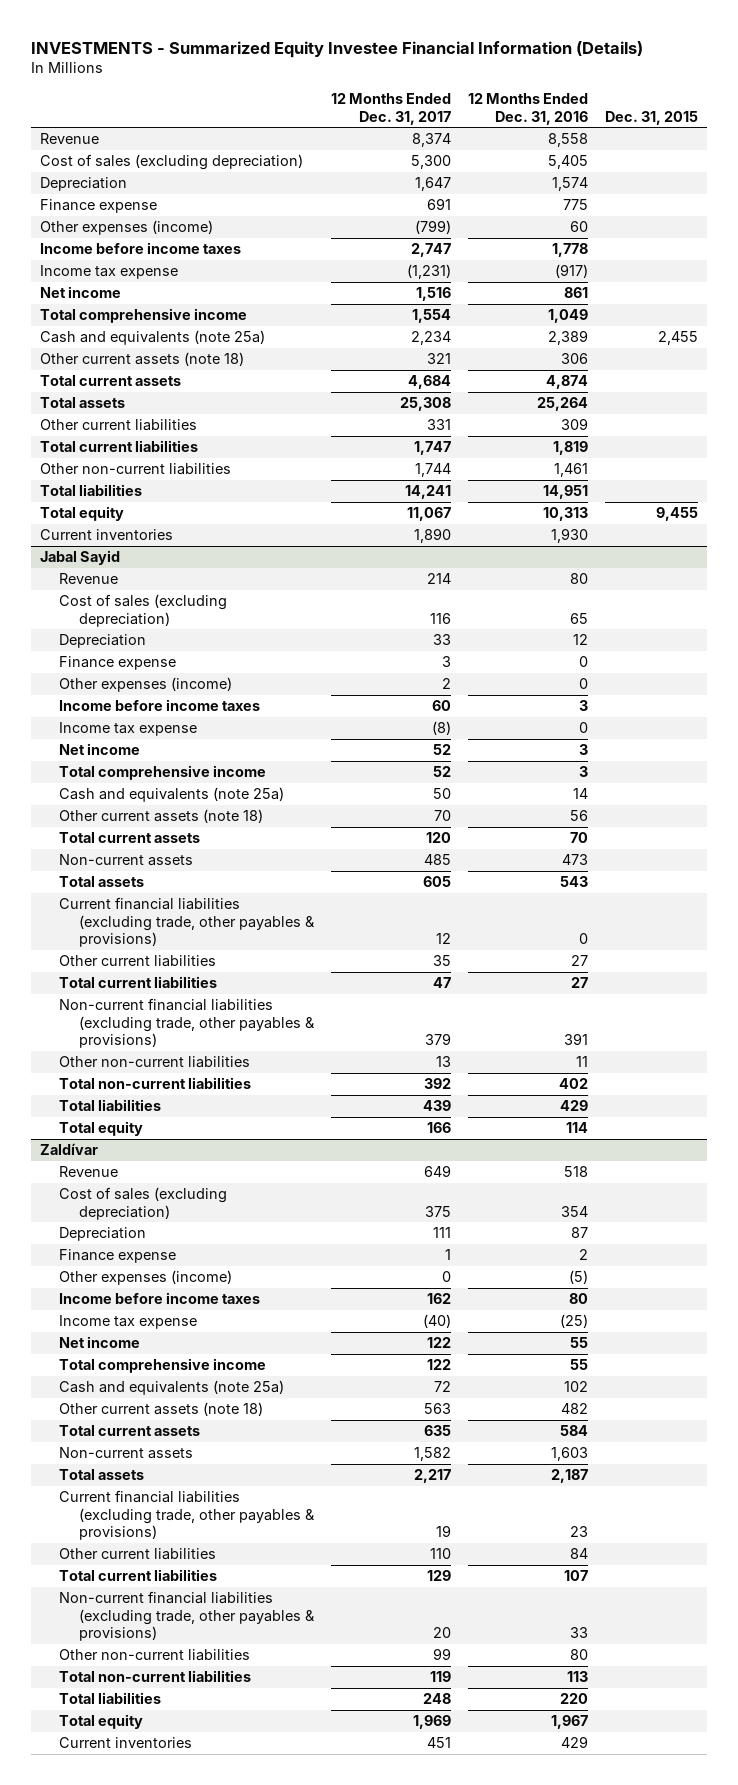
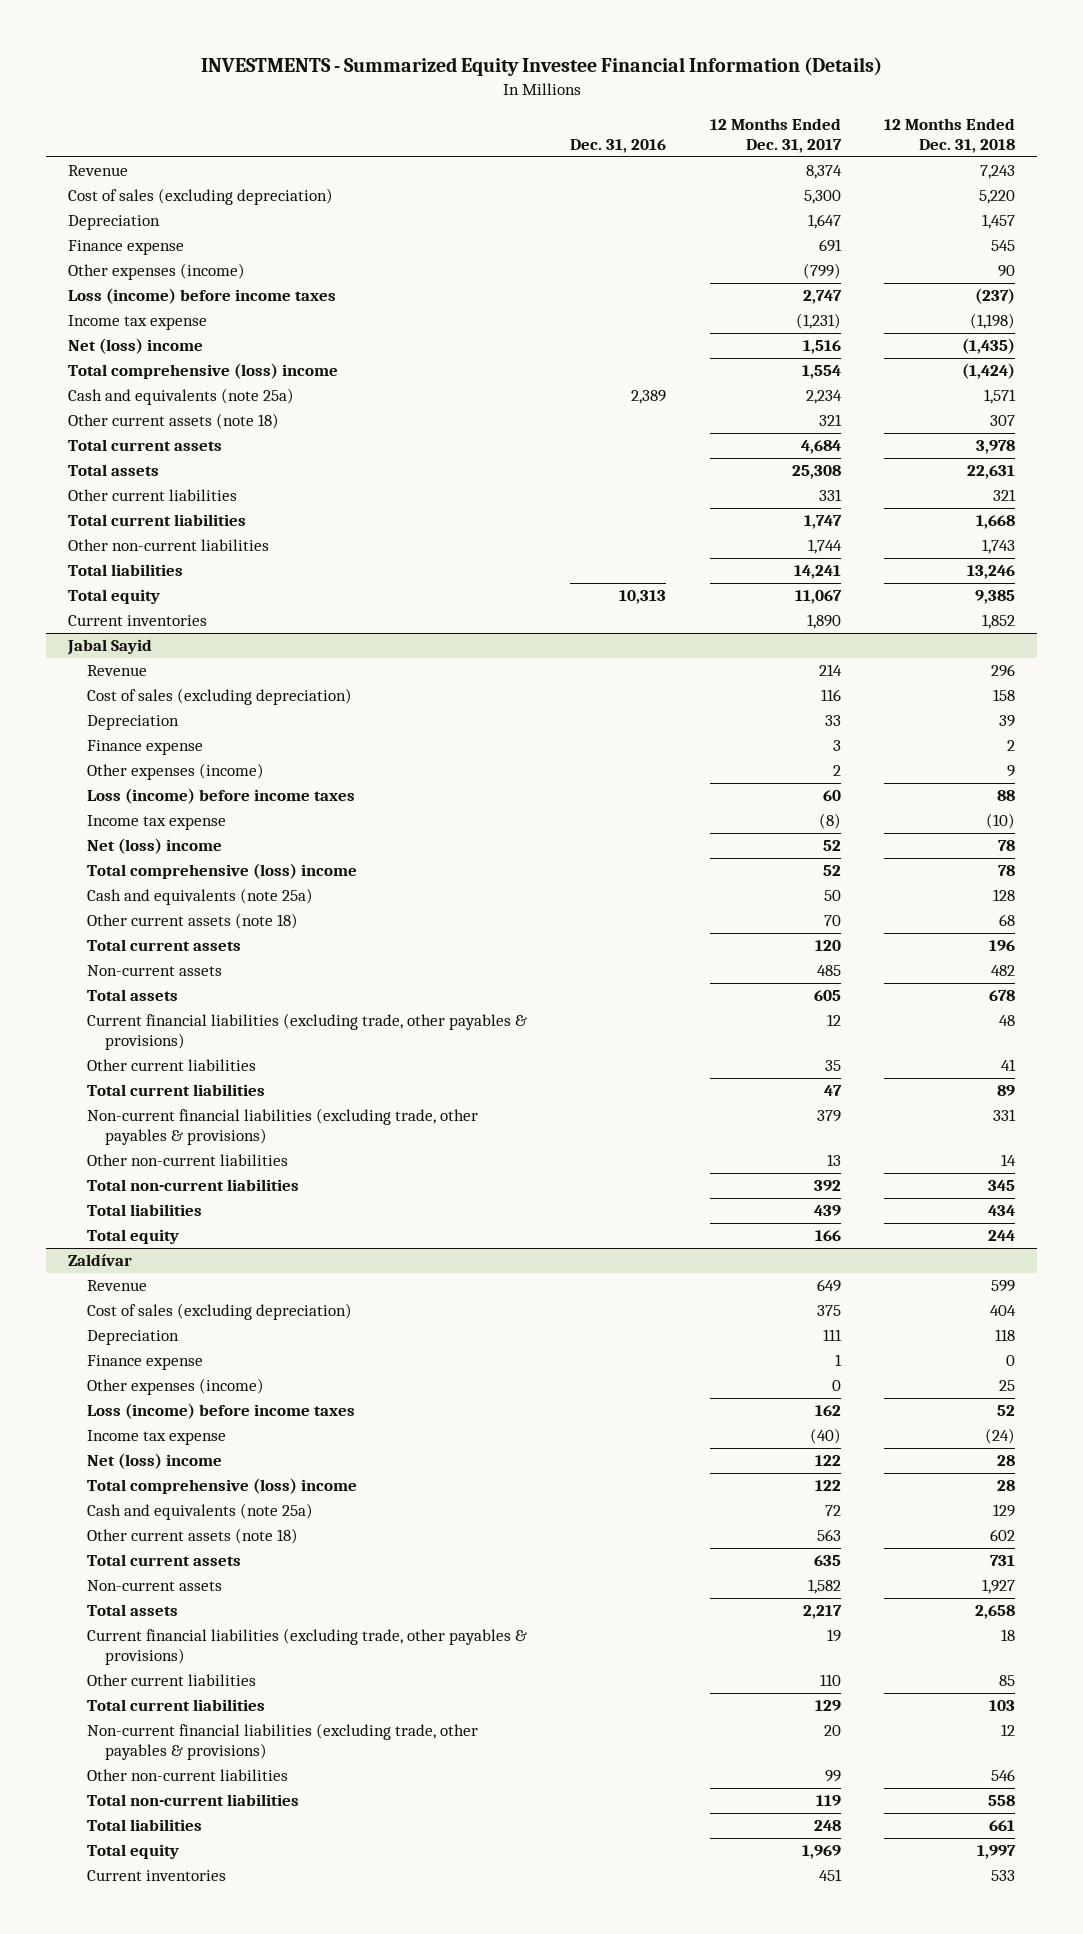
- | 12 Months Ended Dec. 31, 2017 | 12 Months Ended Dec. 31, 2016 | Dec. 31, 2015
+ | Dec. 31, 2016 | 12 Months Ended Dec. 31, 2017 | 12 Months Ended Dec. 31, 2018
- Income before income taxes | 2,747 | 1,778 |
+ Loss (income) before income taxes | | 2,747 | (237)
- Net income | 1,516 | 861 |
- Total comprehensive income | 1,554 | 1,049 |
+ Net (loss) income | | 1,516 | (1,435)
+ Total comprehensive (loss) income | | 1,554 | (1,424)
@ Jabal Sayid
- Income before income taxes | 60 | 3 |
+ Loss (income) before income taxes | | 60 | 88
- Net income | 52 | 3 |
- Total comprehensive income | 52 | 3 |
+ Net (loss) income | | 52 | 78
+ Total comprehensive (loss) income | | 52 | 78
@ Zaldívar
- Income before income taxes | 162 | 80 |
+ Loss (income) before income taxes | | 162 | 52
- Net income | 122 | 55 |
- Total comprehensive income | 122 | 55 |
+ Net (loss) income | | 122 | 28
+ Total comprehensive (loss) income | | 122 | 28

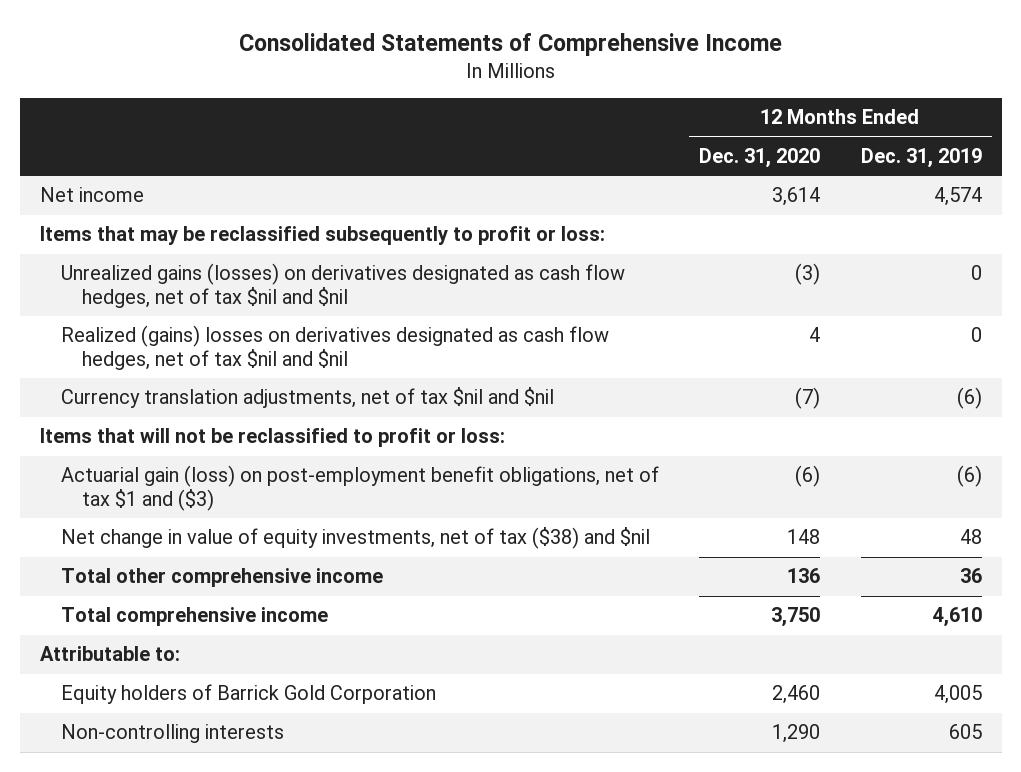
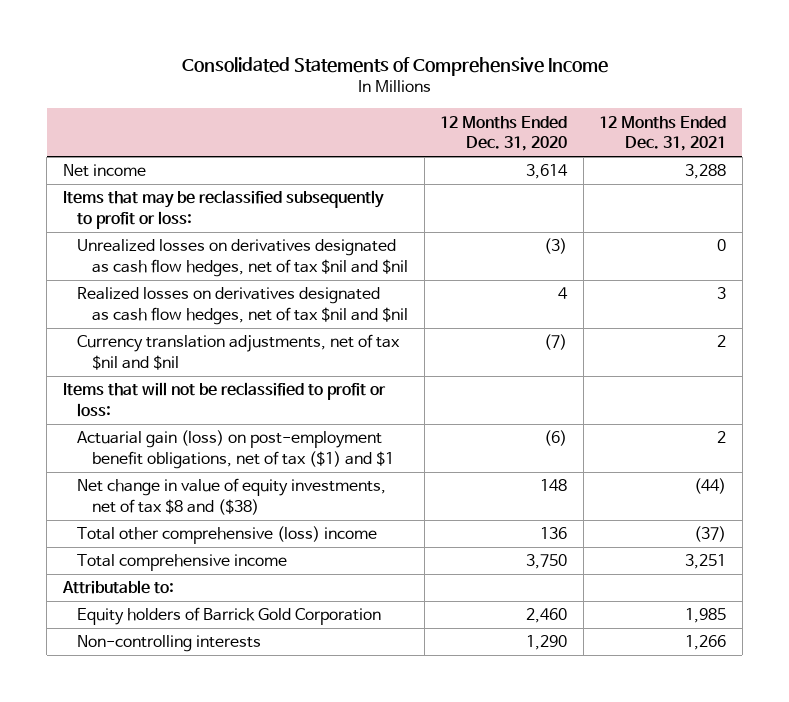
- | 12 Months Ended Dec. 31, 2020 | 12 Months Ended Dec. 31, 2019
+ | 12 Months Ended Dec. 31, 2020 | 12 Months Ended Dec. 31, 2021
- Unrealized gains (losses) on derivatives designated as cash flow hedges, net of tax $nil and $nil | (3) | 0
- Realized (gains) losses on derivatives designated as cash flow hedges, net of tax $nil and $nil | 4 | 0
+ Unrealized losses on derivatives designated as cash flow hedges, net of tax $nil and $nil | (3) | 0
+ Realized losses on derivatives designated as cash flow hedges, net of tax $nil and $nil | 4 | 3
- Actuarial gain (loss) on post-employment benefit obligations, net of tax $1 and ($3) | (6) | (6)
- Net change in value of equity investments, net of tax ($38) and $nil | 148 | 48
- Total other comprehensive income | 136 | 36
+ Actuarial gain (loss) on post-employment benefit obligations, net of tax ($1) and $1 | (6) | 2
+ Net change in value of equity investments, net of tax $8 and ($38) | 148 | (44)
+ Total other comprehensive (loss) income | 136 | (37)

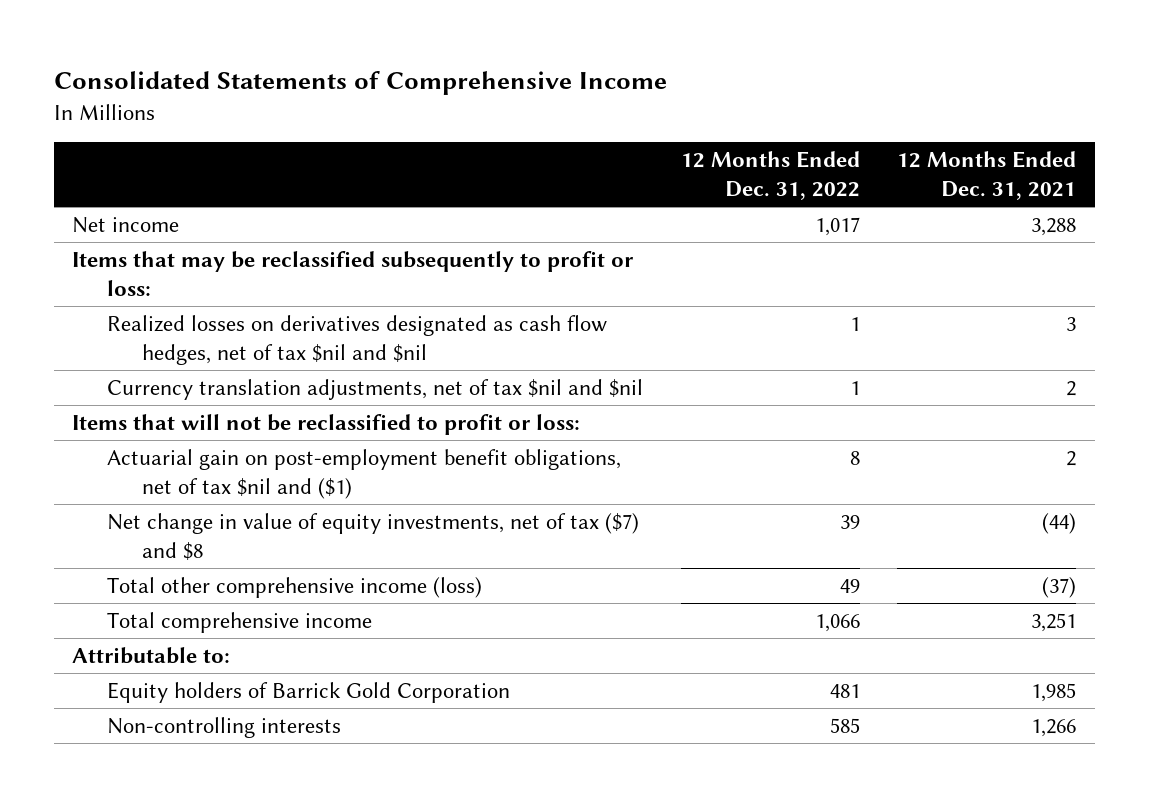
- | 12 Months Ended Dec. 31, 2020 | 12 Months Ended Dec. 31, 2021
+ | 12 Months Ended Dec. 31, 2022 | 12 Months Ended Dec. 31, 2021
- Unrealized losses on derivatives designated as cash flow hedges, net of tax $nil and $nil | (3) | 0
- Actuarial gain (loss) on post-employment benefit obligations, net of tax ($1) and $1 | (6) | 2
- Net change in value of equity investments, net of tax $8 and ($38) | 148 | (44)
- Total other comprehensive (loss) income | 136 | (37)
+ Actuarial gain on post-employment benefit obligations, net of tax $nil and ($1) | 8 | 2
+ Net change in value of equity investments, net of tax ($7) and $8 | 39 | (44)
+ Total other comprehensive income (loss) | 49 | (37)

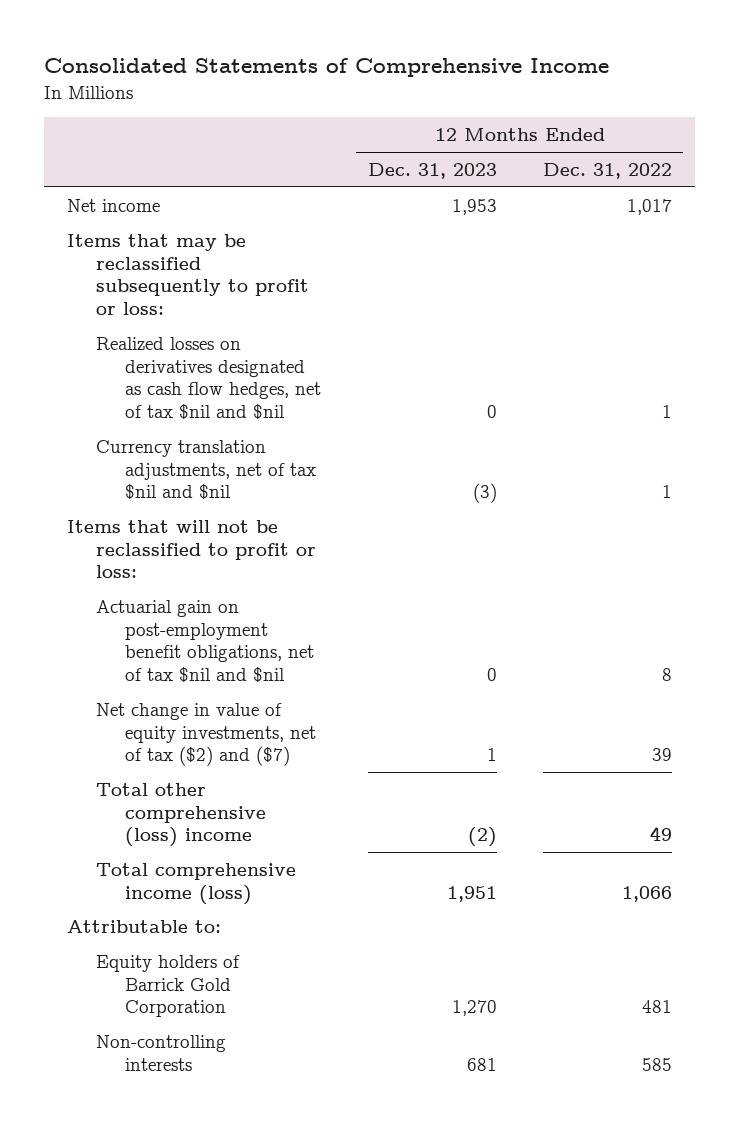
- | 12 Months Ended Dec. 31, 2022 | 12 Months Ended Dec. 31, 2021
+ | 12 Months Ended Dec. 31, 2023 | 12 Months Ended Dec. 31, 2022
- Actuarial gain on post-employment benefit obligations, net of tax $nil and ($1) | 8 | 2
- Net change in value of equity investments, net of tax ($7) and $8 | 39 | (44)
- Total other comprehensive income (loss) | 49 | (37)
- Total comprehensive income | 1,066 | 3,251
+ Actuarial gain on post-employment benefit obligations, net of tax $nil and $nil | 0 | 8
+ Net change in value of equity investments, net of tax ($2) and ($7) | 1 | 39
+ Total other comprehensive (loss) income | (2) | 49
+ Total comprehensive income (loss) | 1,951 | 1,066

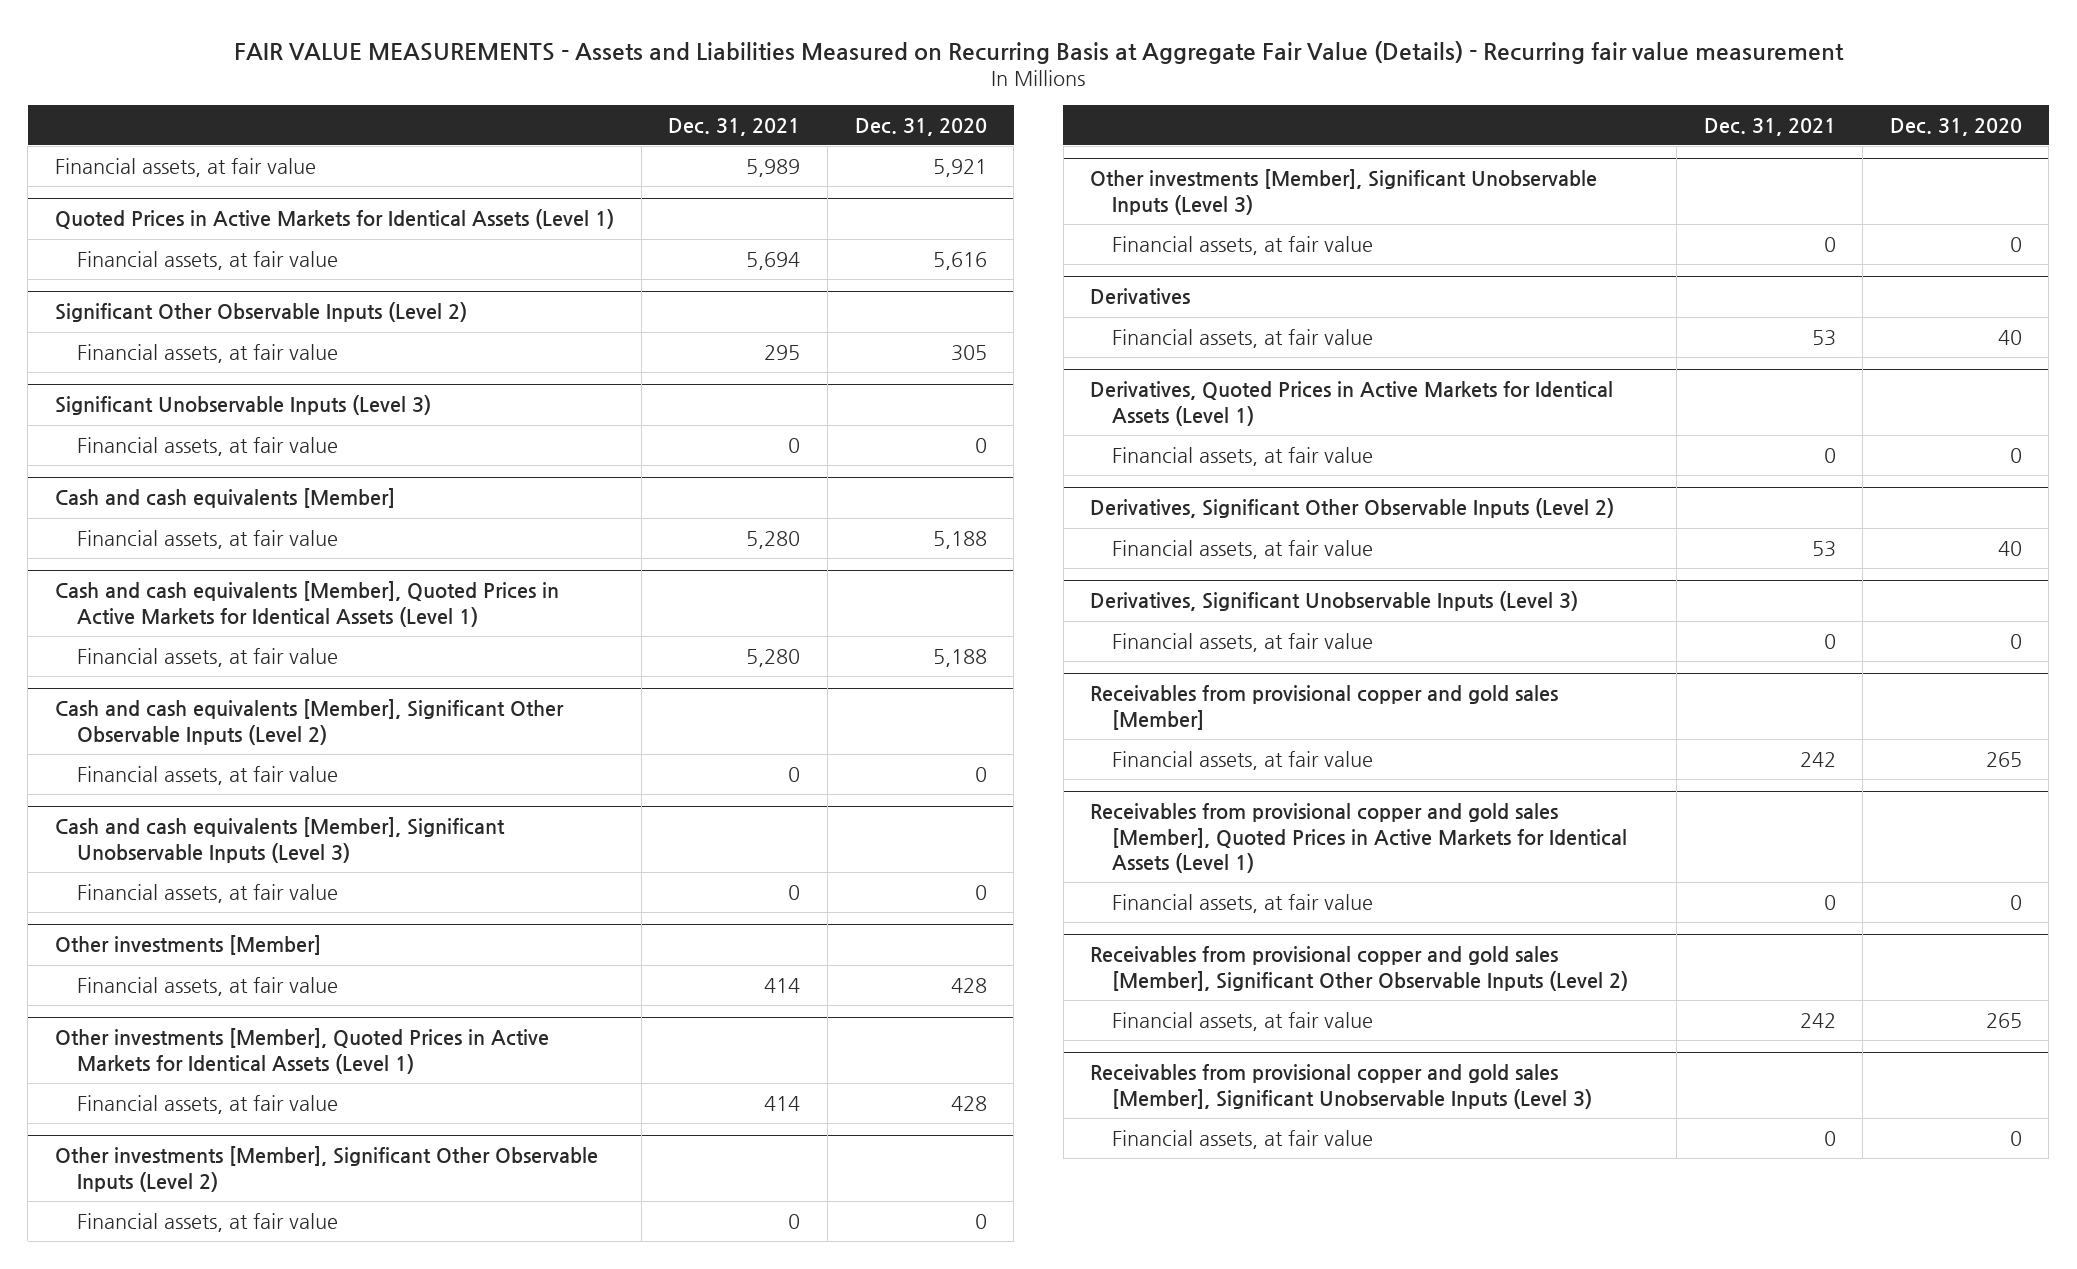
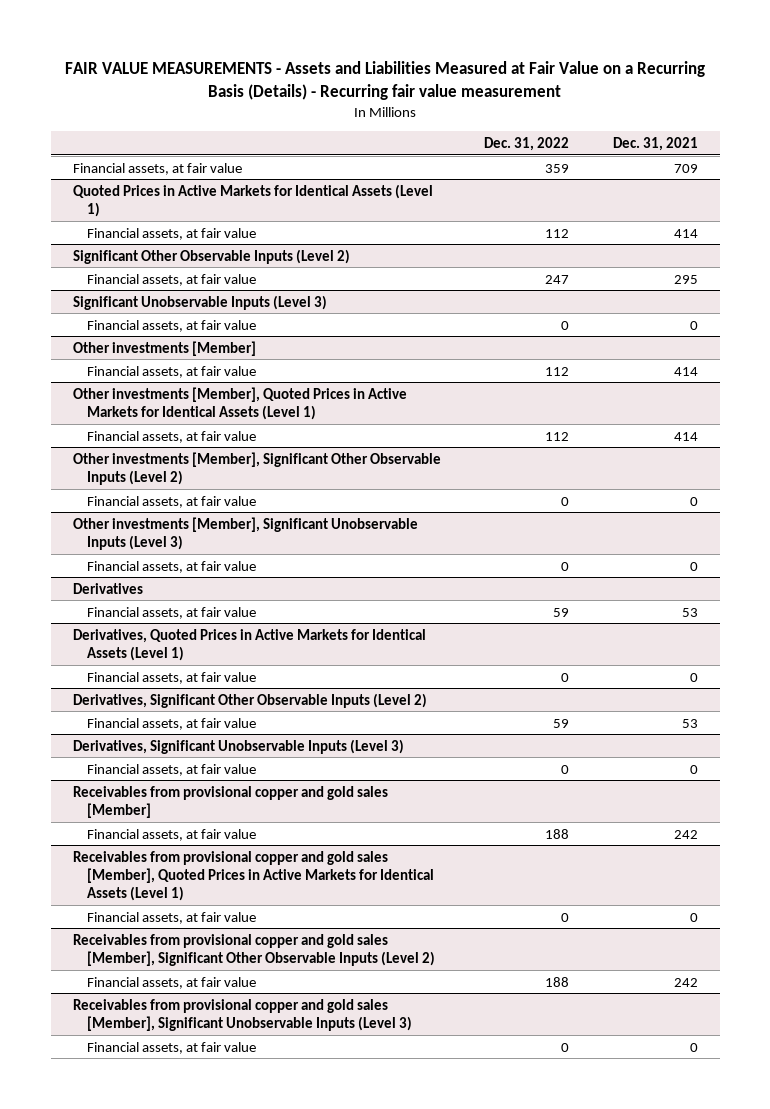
- FAIR VALUE MEASUREMENTS - Assets and Liabilities Measured on Recurring Basis at Aggregate Fair Value (Details) - Recurring fair value measurement
+ FAIR VALUE MEASUREMENTS - Assets and Liabilities Measured at Fair Value on a Recurring Basis (Details) - Recurring fair value measurement
- | Dec. 31, 2021 | Dec. 31, 2020
+ | Dec. 31, 2022 | Dec. 31, 2021
- Financial assets, at fair value | 5,989 | 5,921
+ Financial assets, at fair value | 359 | 709
@ Quoted Prices in Active Markets for Identical Assets (Level 1)
- Financial assets, at fair value | 5,694 | 5,616
+ Financial assets, at fair value | 112 | 414
- Cash and cash equivalents [Member]
- Financial assets, at fair value | 5,280 | 5,188
- Cash and cash equivalents [Member], Quoted Prices in Active Markets for Identical Assets (Level 1)
- Financial assets, at fair value | 5,280 | 5,188
- Cash and cash equivalents [Member], Significant Other Observable Inputs (Level 2)
- Financial assets, at fair value | 0 | 0
- Cash and cash equivalents [Member], Significant Unobservable Inputs (Level 3)
- Financial assets, at fair value | 0 | 0

